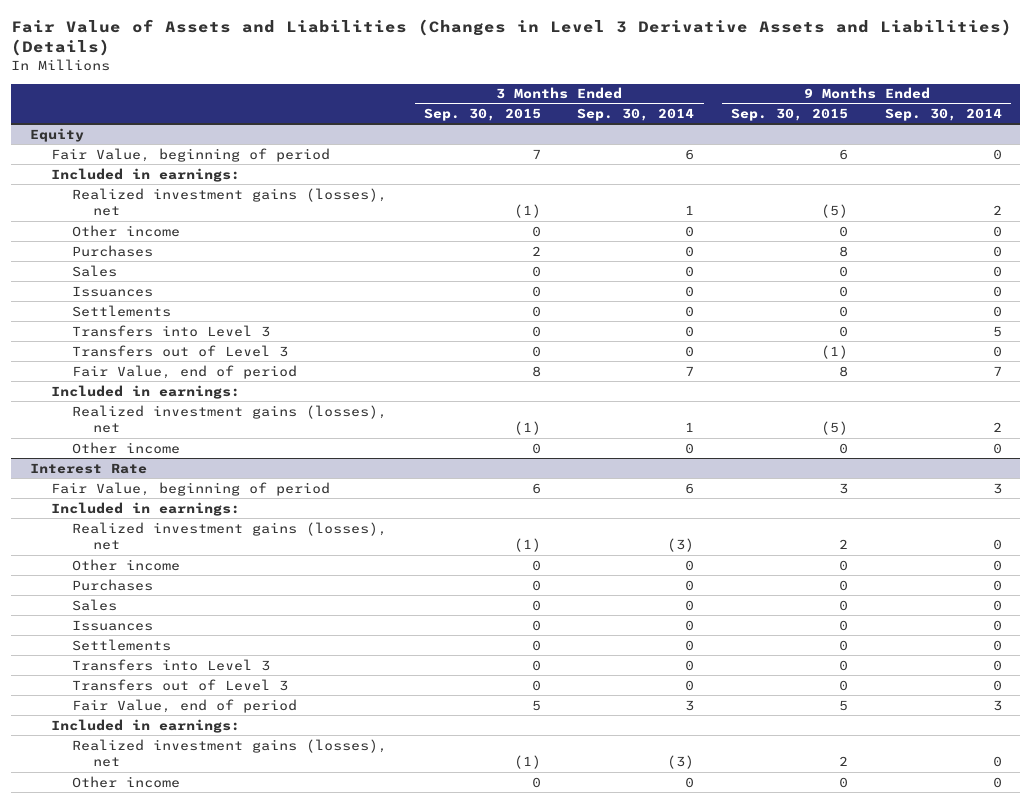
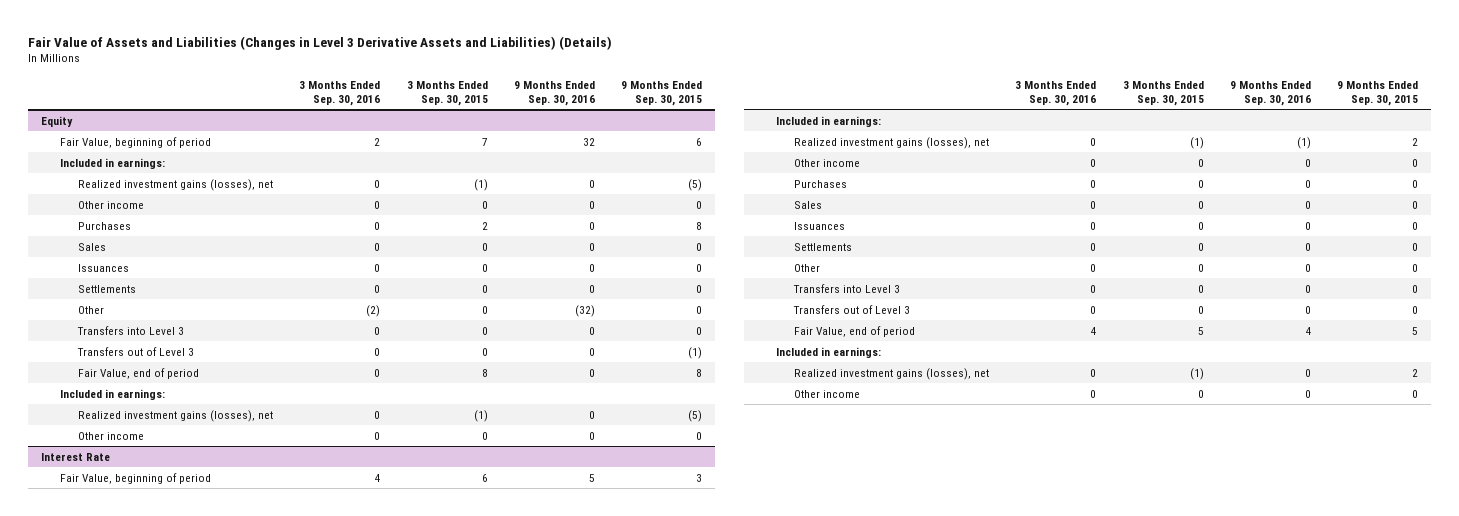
- | 3 Months Ended Sep. 30, 2015 | 3 Months Ended Sep. 30, 2014 | 9 Months Ended Sep. 30, 2015 | 9 Months Ended Sep. 30, 2014
+ | 3 Months Ended Sep. 30, 2016 | 3 Months Ended Sep. 30, 2015 | 9 Months Ended Sep. 30, 2016 | 9 Months Ended Sep. 30, 2015
@ Equity
+ Other | (2) | 0 | (32) | 0
@ Interest Rate
+ Other | 0 | 0 | 0 | 0

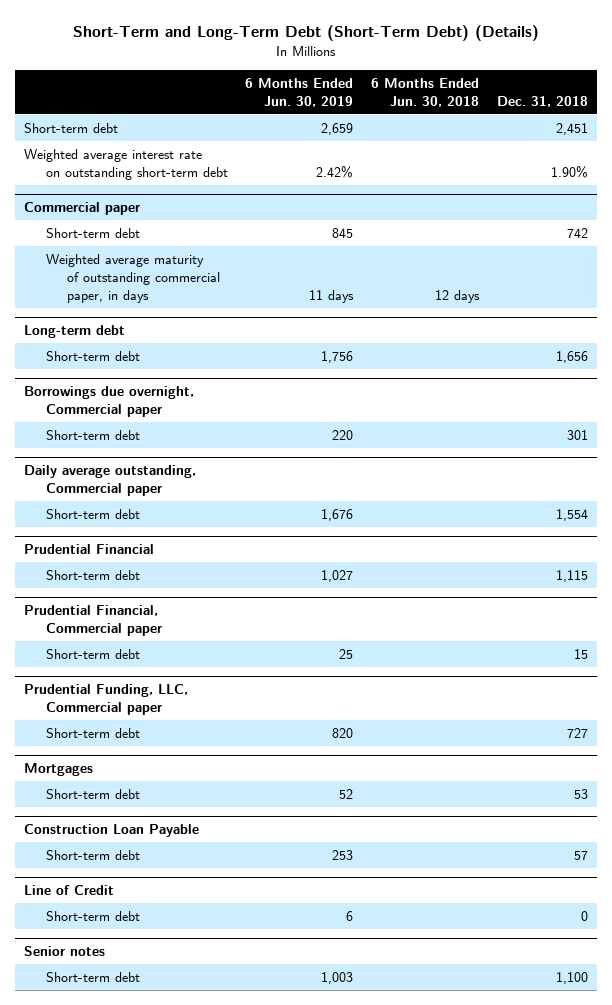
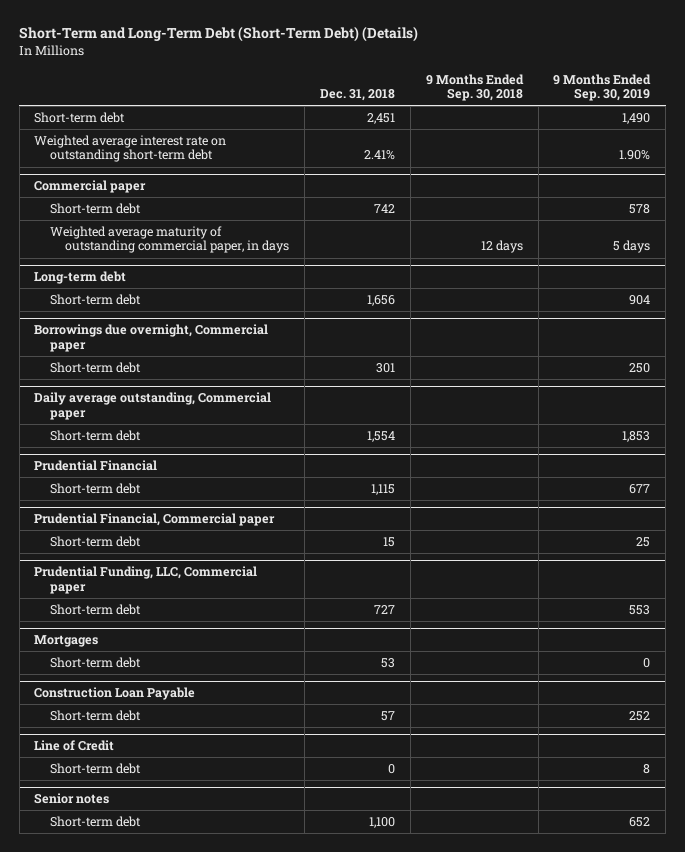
- | 6 Months Ended Jun. 30, 2019 | 6 Months Ended Jun. 30, 2018 | Dec. 31, 2018
+ | Dec. 31, 2018 | 9 Months Ended Sep. 30, 2018 | 9 Months Ended Sep. 30, 2019
- Weighted average interest rate on outstanding short-term debt | 2.42% | | 1.90%
+ Weighted average interest rate on outstanding short-term debt | 2.41% | | 1.90%

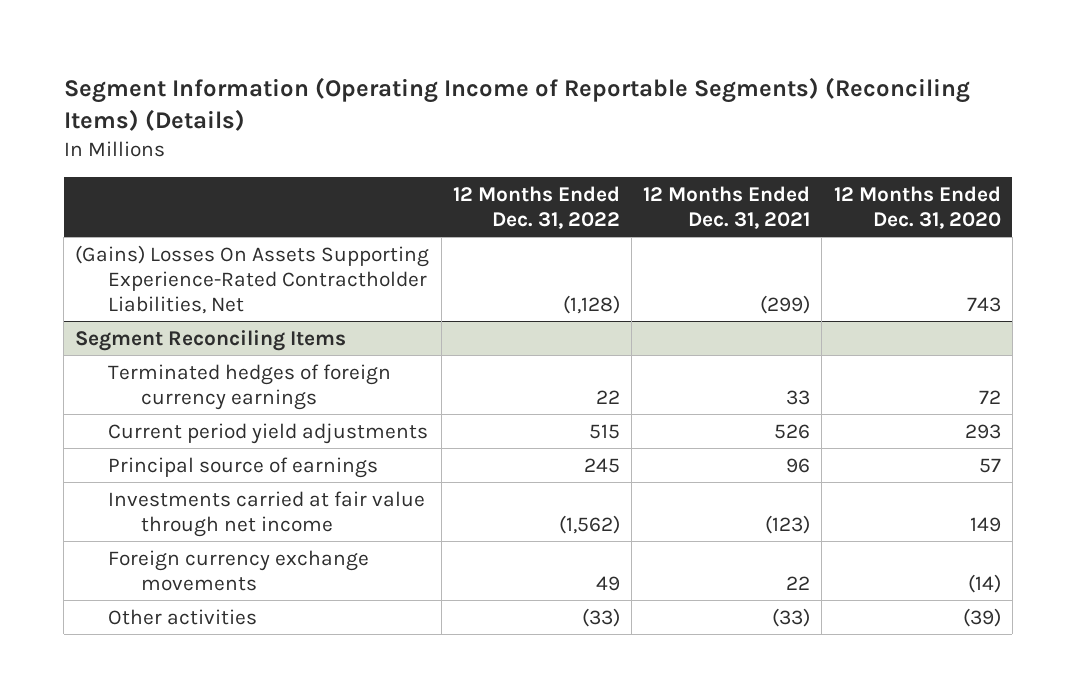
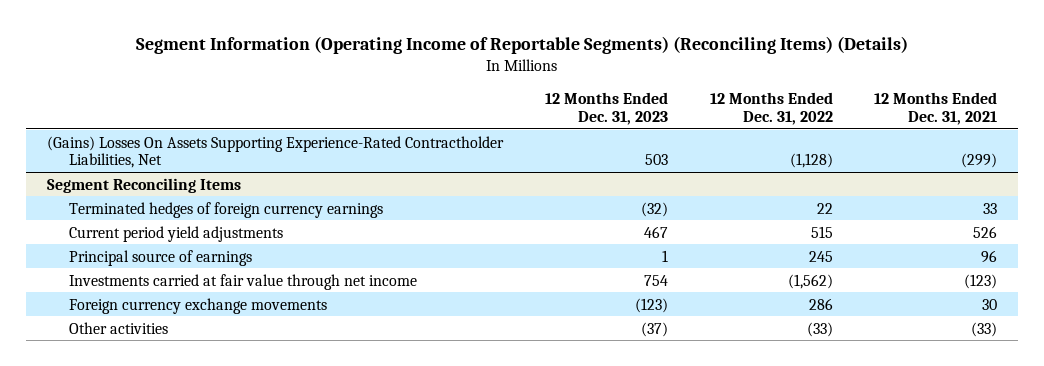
- | 12 Months Ended Dec. 31, 2022 | 12 Months Ended Dec. 31, 2021 | 12 Months Ended Dec. 31, 2020
+ | 12 Months Ended Dec. 31, 2023 | 12 Months Ended Dec. 31, 2022 | 12 Months Ended Dec. 31, 2021
@ Segment Reconciling Items
- Foreign currency exchange movements | 49 | 22 | (14)
+ Foreign currency exchange movements | (123) | 286 | 30

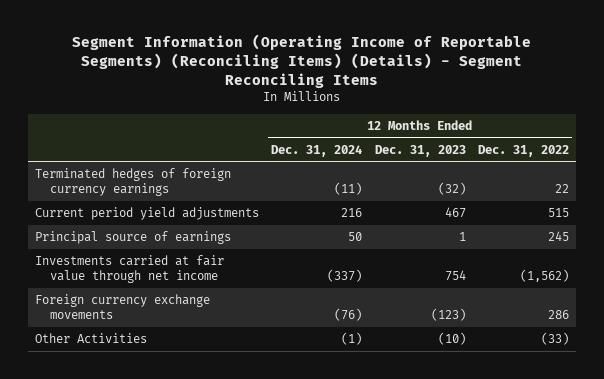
- Segment Information (Operating Income of Reportable Segments) (Reconciling Items) (Details)
+ Segment Information (Operating Income of Reportable Segments) (Reconciling Items) (Details) - Segment Reconciling Items
- | 12 Months Ended Dec. 31, 2023 | 12 Months Ended Dec. 31, 2022 | 12 Months Ended Dec. 31, 2021
+ | 12 Months Ended Dec. 31, 2024 | 12 Months Ended Dec. 31, 2023 | 12 Months Ended Dec. 31, 2022
- (Gains) Losses On Assets Supporting Experience-Rated Contractholder Liabilities, Net | 503 | (1,128) | (299)
- Segment Reconciling Items
- Other activities | (37) | (33) | (33)
+ Other Activities | (1) | (10) | (33)

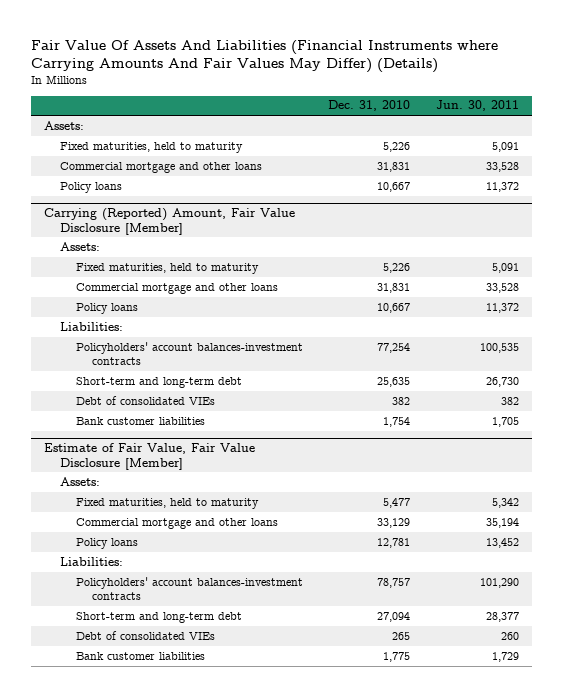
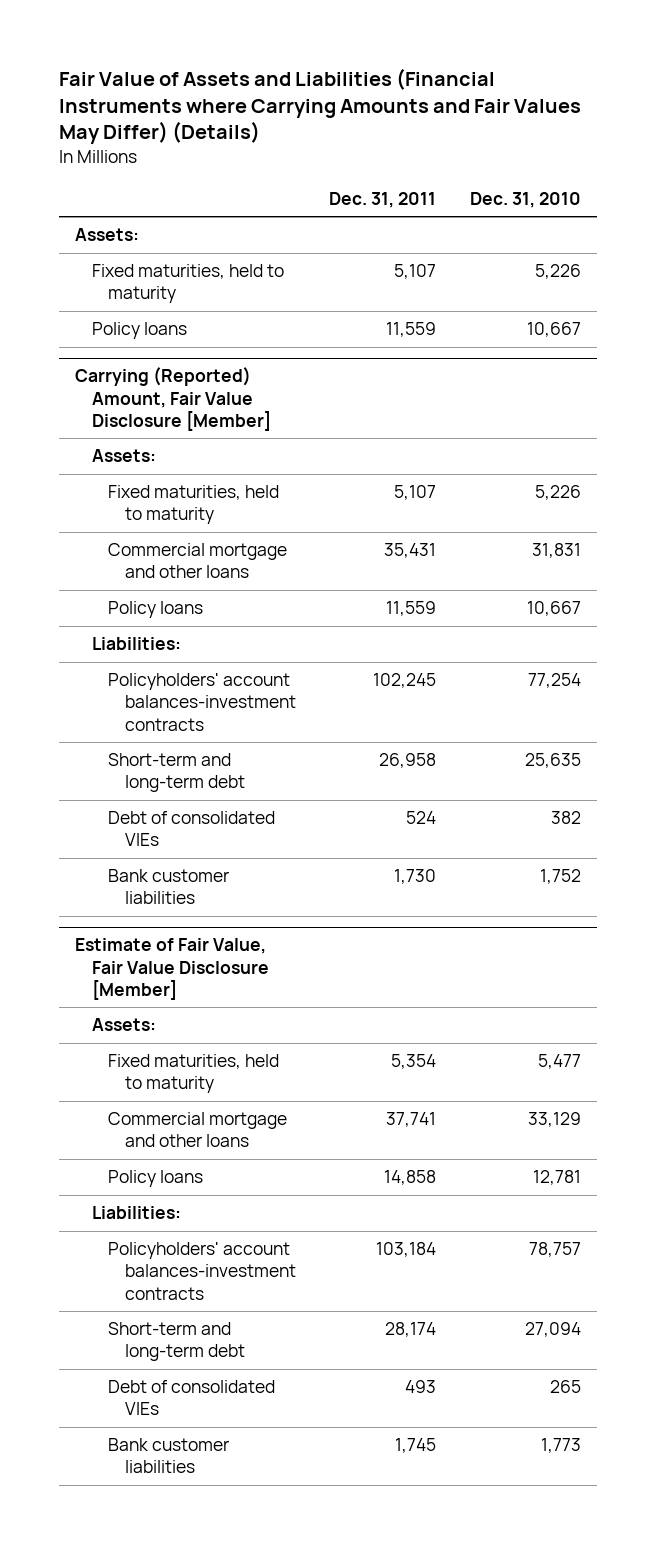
- Fair Value Of Assets And Liabilities (Financial Instruments where Carrying Amounts And Fair Values May Differ) (Details)
+ Fair Value of Assets and Liabilities (Financial Instruments where Carrying Amounts and Fair Values May Differ) (Details)
- | Dec. 31, 2010 | Jun. 30, 2011
+ | Dec. 31, 2011 | Dec. 31, 2010
- Commercial mortgage and other loans | 31,831 | 33,528
@ Carrying (Reported) Amount, Fair Value Disclosure [Member]
- Bank customer liabilities | 1,754 | 1,705
+ Bank customer liabilities | 1,730 | 1,752
@ Estimate of Fair Value, Fair Value Disclosure [Member]
- Bank customer liabilities | 1,775 | 1,729
+ Bank customer liabilities | 1,745 | 1,773

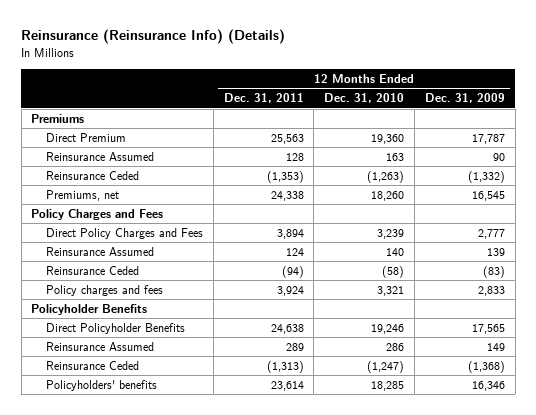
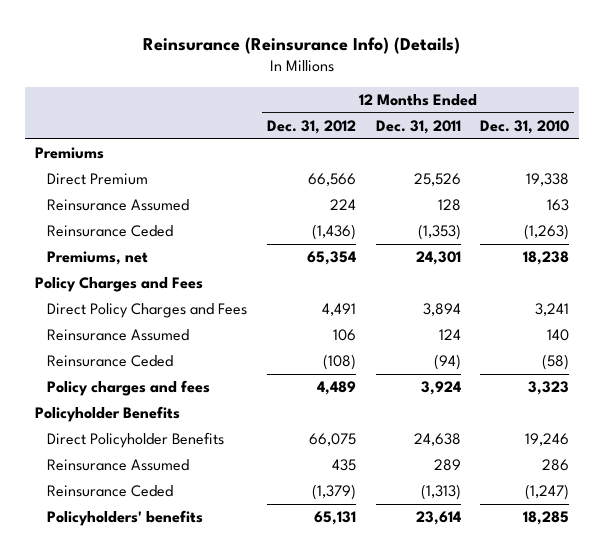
- | 12 Months Ended Dec. 31, 2011 | 12 Months Ended Dec. 31, 2010 | 12 Months Ended Dec. 31, 2009
+ | 12 Months Ended Dec. 31, 2012 | 12 Months Ended Dec. 31, 2011 | 12 Months Ended Dec. 31, 2010
- Direct Premium | 25,563 | 19,360 | 17,787
+ Direct Premium | 66,566 | 25,526 | 19,338
- Premiums, net | 24,338 | 18,260 | 16,545
+ Premiums, net | 65,354 | 24,301 | 18,238
- Direct Policy Charges and Fees | 3,894 | 3,239 | 2,777
+ Direct Policy Charges and Fees | 4,491 | 3,894 | 3,241
- Policy charges and fees | 3,924 | 3,321 | 2,833
+ Policy charges and fees | 4,489 | 3,924 | 3,323

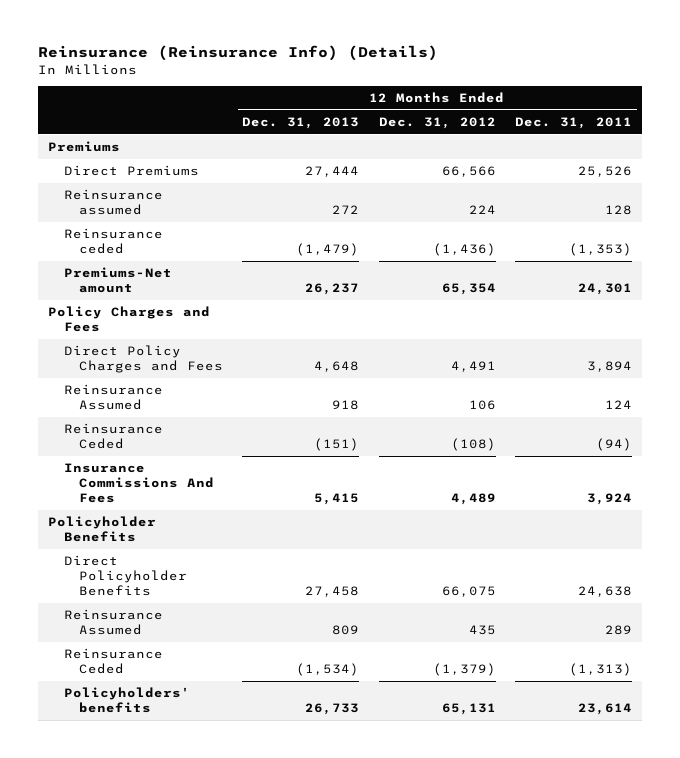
- | 12 Months Ended Dec. 31, 2012 | 12 Months Ended Dec. 31, 2011 | 12 Months Ended Dec. 31, 2010
+ | 12 Months Ended Dec. 31, 2013 | 12 Months Ended Dec. 31, 2012 | 12 Months Ended Dec. 31, 2011
- Direct Premium | 66,566 | 25,526 | 19,338
- Reinsurance Assumed | 224 | 128 | 163
- Reinsurance Ceded | (1,436) | (1,353) | (1,263)
- Premiums, net | 65,354 | 24,301 | 18,238
+ Direct Premiums | 27,444 | 66,566 | 25,526
+ Reinsurance assumed | 272 | 224 | 128
+ Reinsurance ceded | (1,479) | (1,436) | (1,353)
+ Premiums-Net amount | 26,237 | 65,354 | 24,301
- Policy charges and fees | 4,489 | 3,924 | 3,323
+ Insurance Commissions And Fees | 5,415 | 4,489 | 3,924

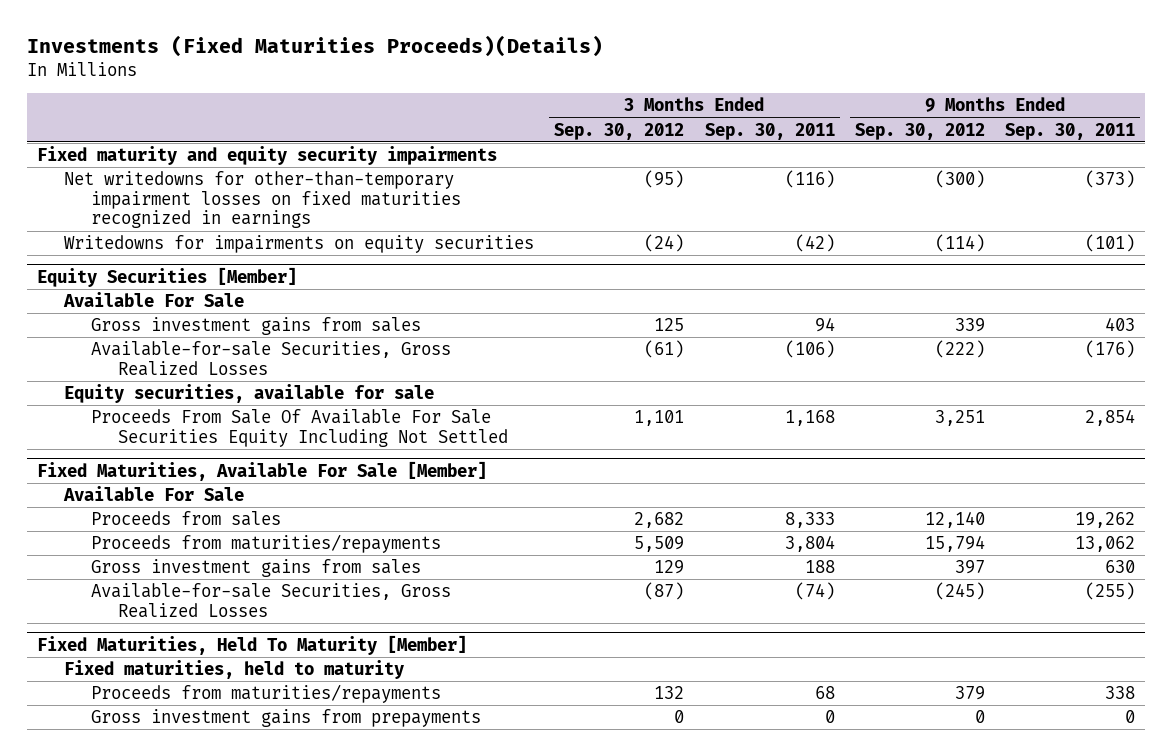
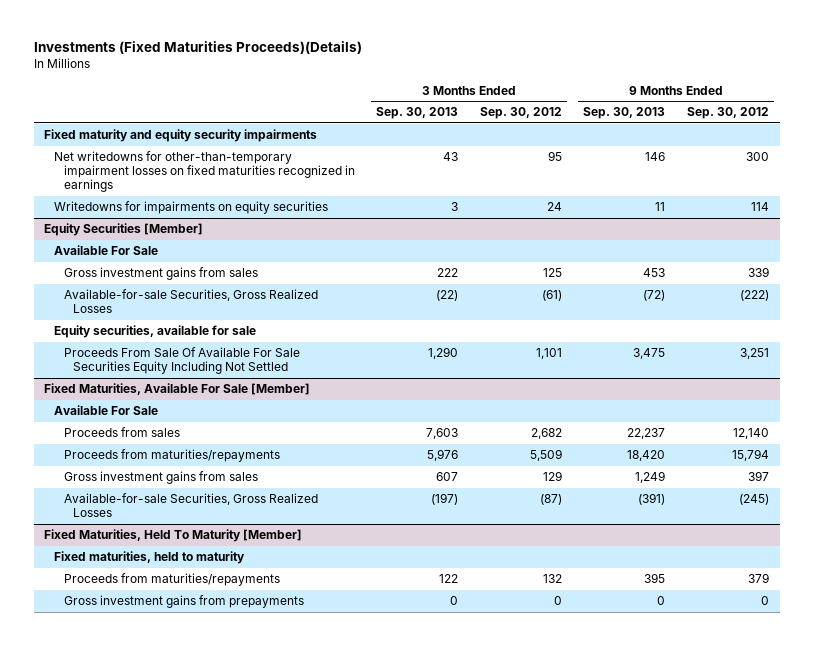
- | 3 Months Ended Sep. 30, 2012 | 3 Months Ended Sep. 30, 2011 | 9 Months Ended Sep. 30, 2012 | 9 Months Ended Sep. 30, 2011
+ | 3 Months Ended Sep. 30, 2013 | 3 Months Ended Sep. 30, 2012 | 9 Months Ended Sep. 30, 2013 | 9 Months Ended Sep. 30, 2012
- Net writedowns for other-than-temporary impairment losses on fixed maturities recognized in earnings | (95) | (116) | (300) | (373)
- Writedowns for impairments on equity securities | (24) | (42) | (114) | (101)
+ Net writedowns for other-than-temporary impairment losses on fixed maturities recognized in earnings | 43 | 95 | 146 | 300
+ Writedowns for impairments on equity securities | 3 | 24 | 11 | 114

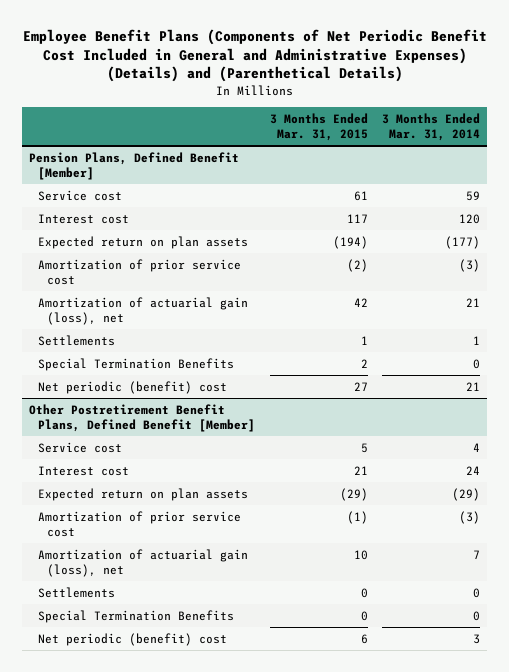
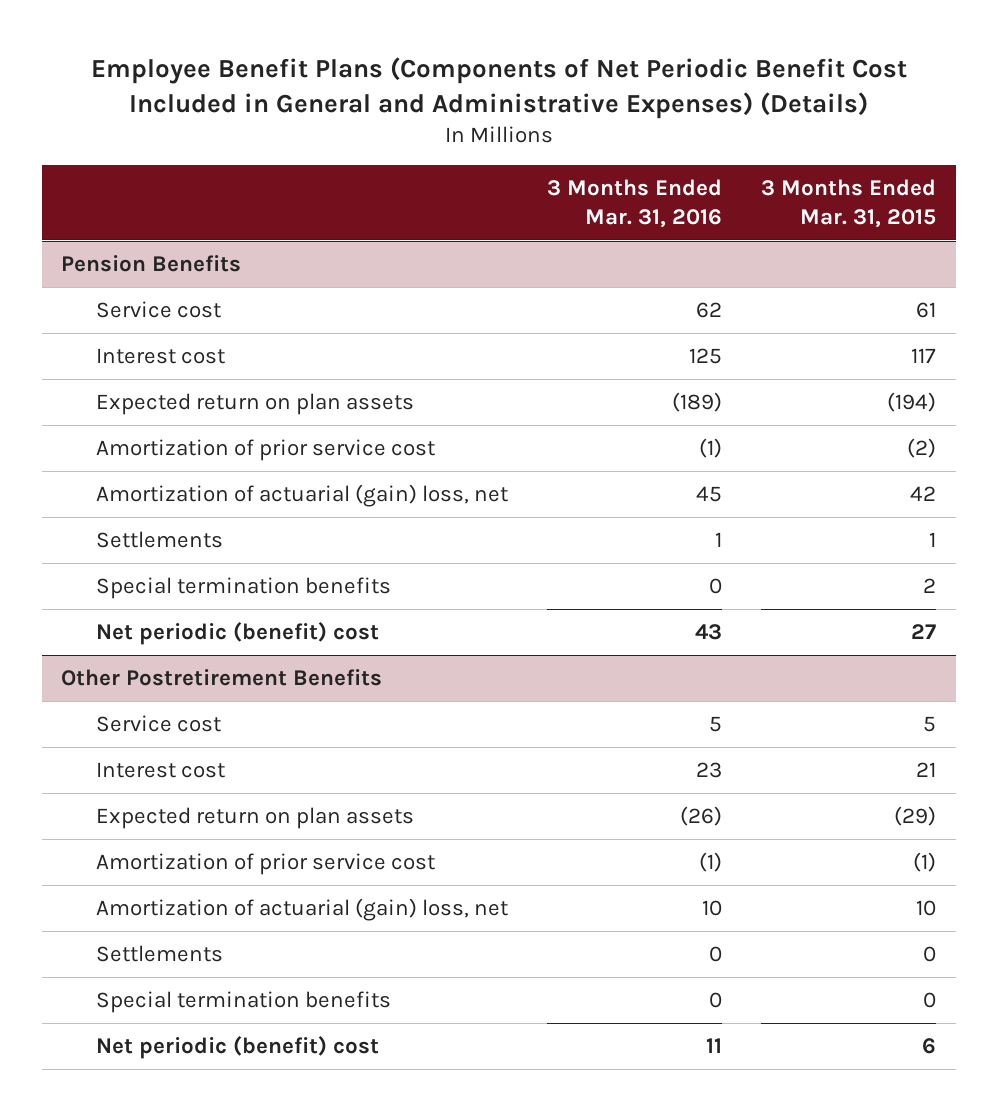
- Employee Benefit Plans (Components of Net Periodic Benefit Cost Included in General and Administrative Expenses) (Details) and (Parenthetical Details)
+ Employee Benefit Plans (Components of Net Periodic Benefit Cost Included in General and Administrative Expenses) (Details)
- | 3 Months Ended Mar. 31, 2015 | 3 Months Ended Mar. 31, 2014
+ | 3 Months Ended Mar. 31, 2016 | 3 Months Ended Mar. 31, 2015
- Pension Plans, Defined Benefit [Member]
+ Pension Benefits
- Amortization of actuarial gain (loss), net | 42 | 21
+ Amortization of actuarial (gain) loss, net | 45 | 42
- Special Termination Benefits | 2 | 0
+ Special termination benefits | 0 | 2
- Other Postretirement Benefit Plans, Defined Benefit [Member]
+ Other Postretirement Benefits
- Amortization of actuarial gain (loss), net | 10 | 7
+ Amortization of actuarial (gain) loss, net | 10 | 10
- Special Termination Benefits | 0 | 0
+ Special termination benefits | 0 | 0

